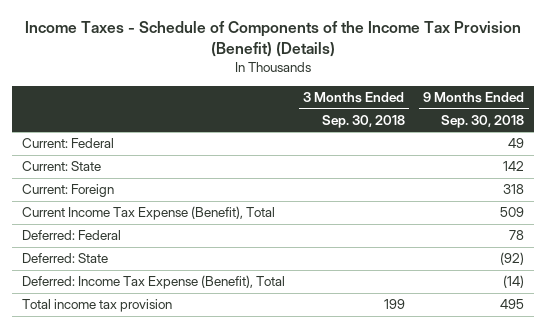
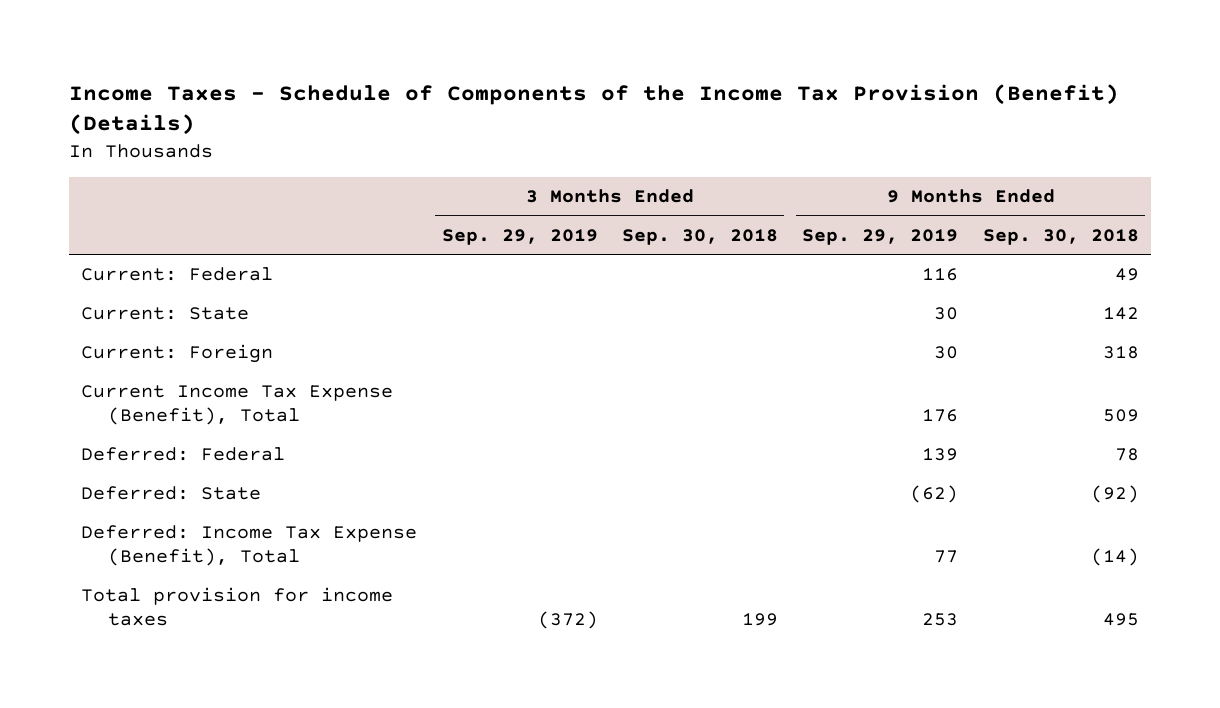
- | 3 Months Ended Sep. 30, 2018 | 9 Months Ended Sep. 30, 2018
+ | 3 Months Ended Sep. 29, 2019 | 3 Months Ended Sep. 30, 2018 | 9 Months Ended Sep. 29, 2019 | 9 Months Ended Sep. 30, 2018
- Total income tax provision | 199 | 495
+ Total provision for income taxes | (372) | 199 | 253 | 495

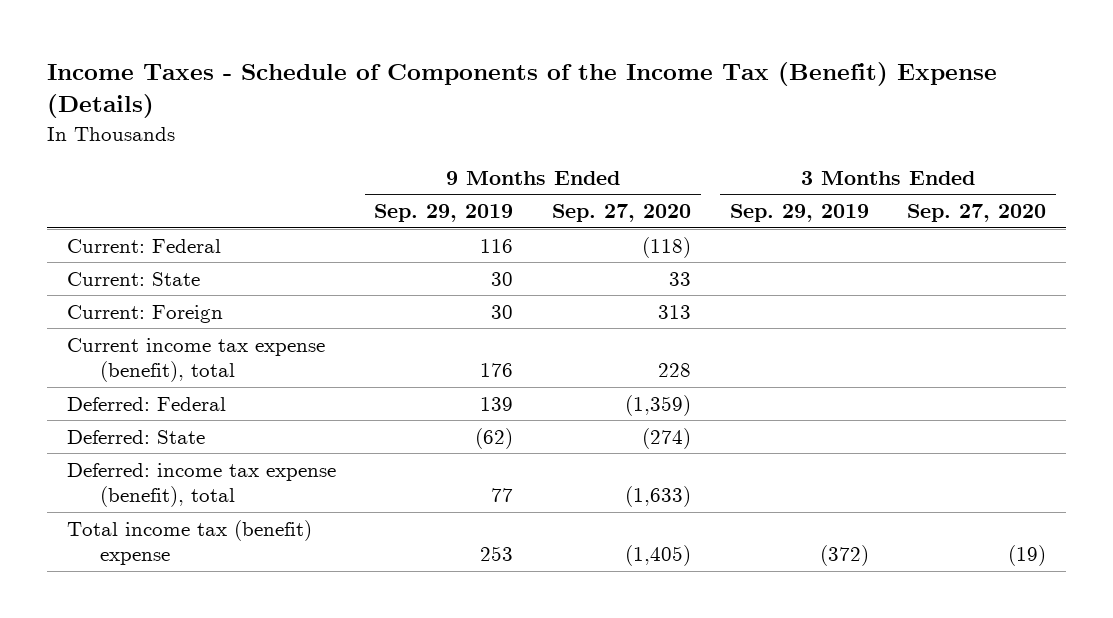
- Income Taxes - Schedule of Components of the Income Tax Provision (Benefit) (Details)
+ Income Taxes - Schedule of Components of the Income Tax (Benefit) Expense (Details)
- | 3 Months Ended Sep. 29, 2019 | 3 Months Ended Sep. 30, 2018 | 9 Months Ended Sep. 29, 2019 | 9 Months Ended Sep. 30, 2018
+ | 9 Months Ended Sep. 29, 2019 | 9 Months Ended Sep. 27, 2020 | 3 Months Ended Sep. 29, 2019 | 3 Months Ended Sep. 27, 2020
- Current Income Tax Expense (Benefit), Total | | | 176 | 509
+ Current income tax expense (benefit), total | 176 | 228 | |
- Deferred: Income Tax Expense (Benefit), Total | | | 77 | (14)
- Total provision for income taxes | (372) | 199 | 253 | 495
+ Deferred: income tax expense (benefit), total | 77 | (1,633) | |
+ Total income tax (benefit) expense | 253 | (1,405) | (372) | (19)

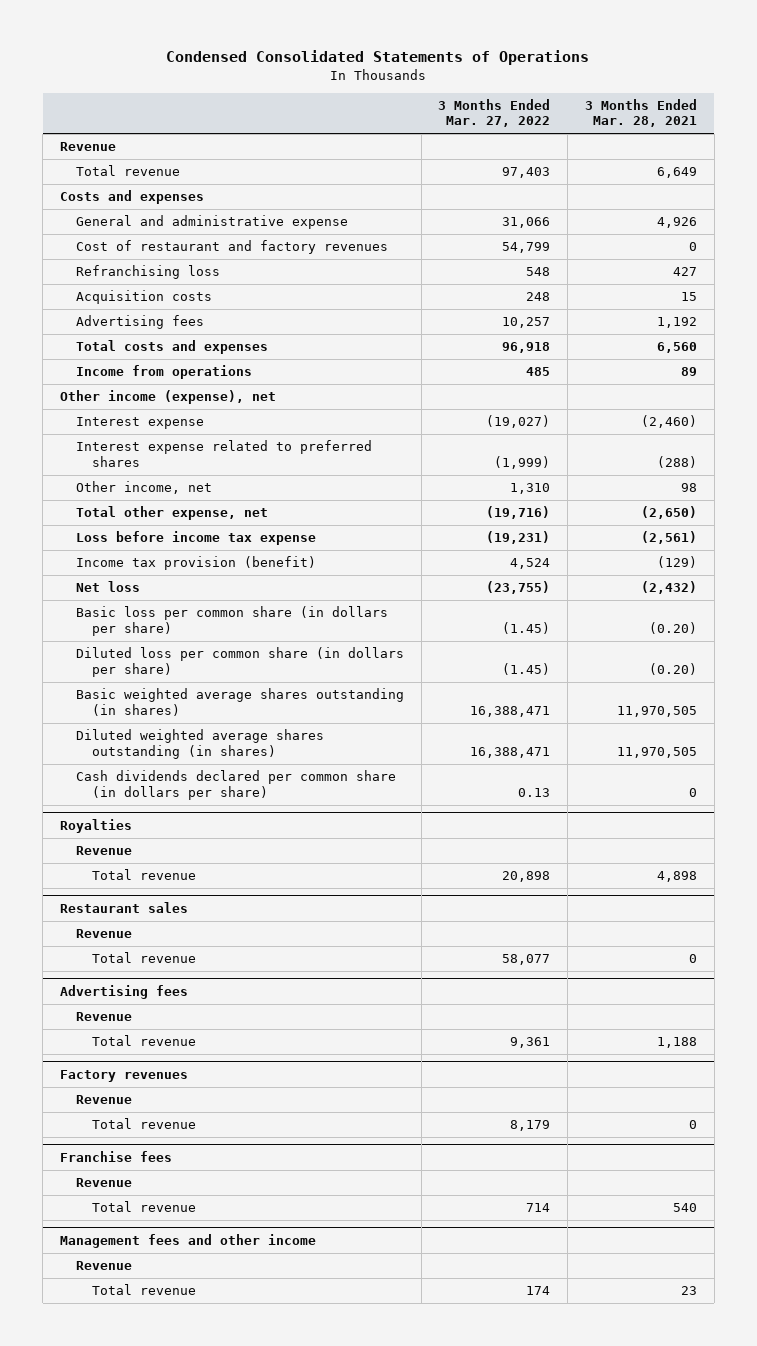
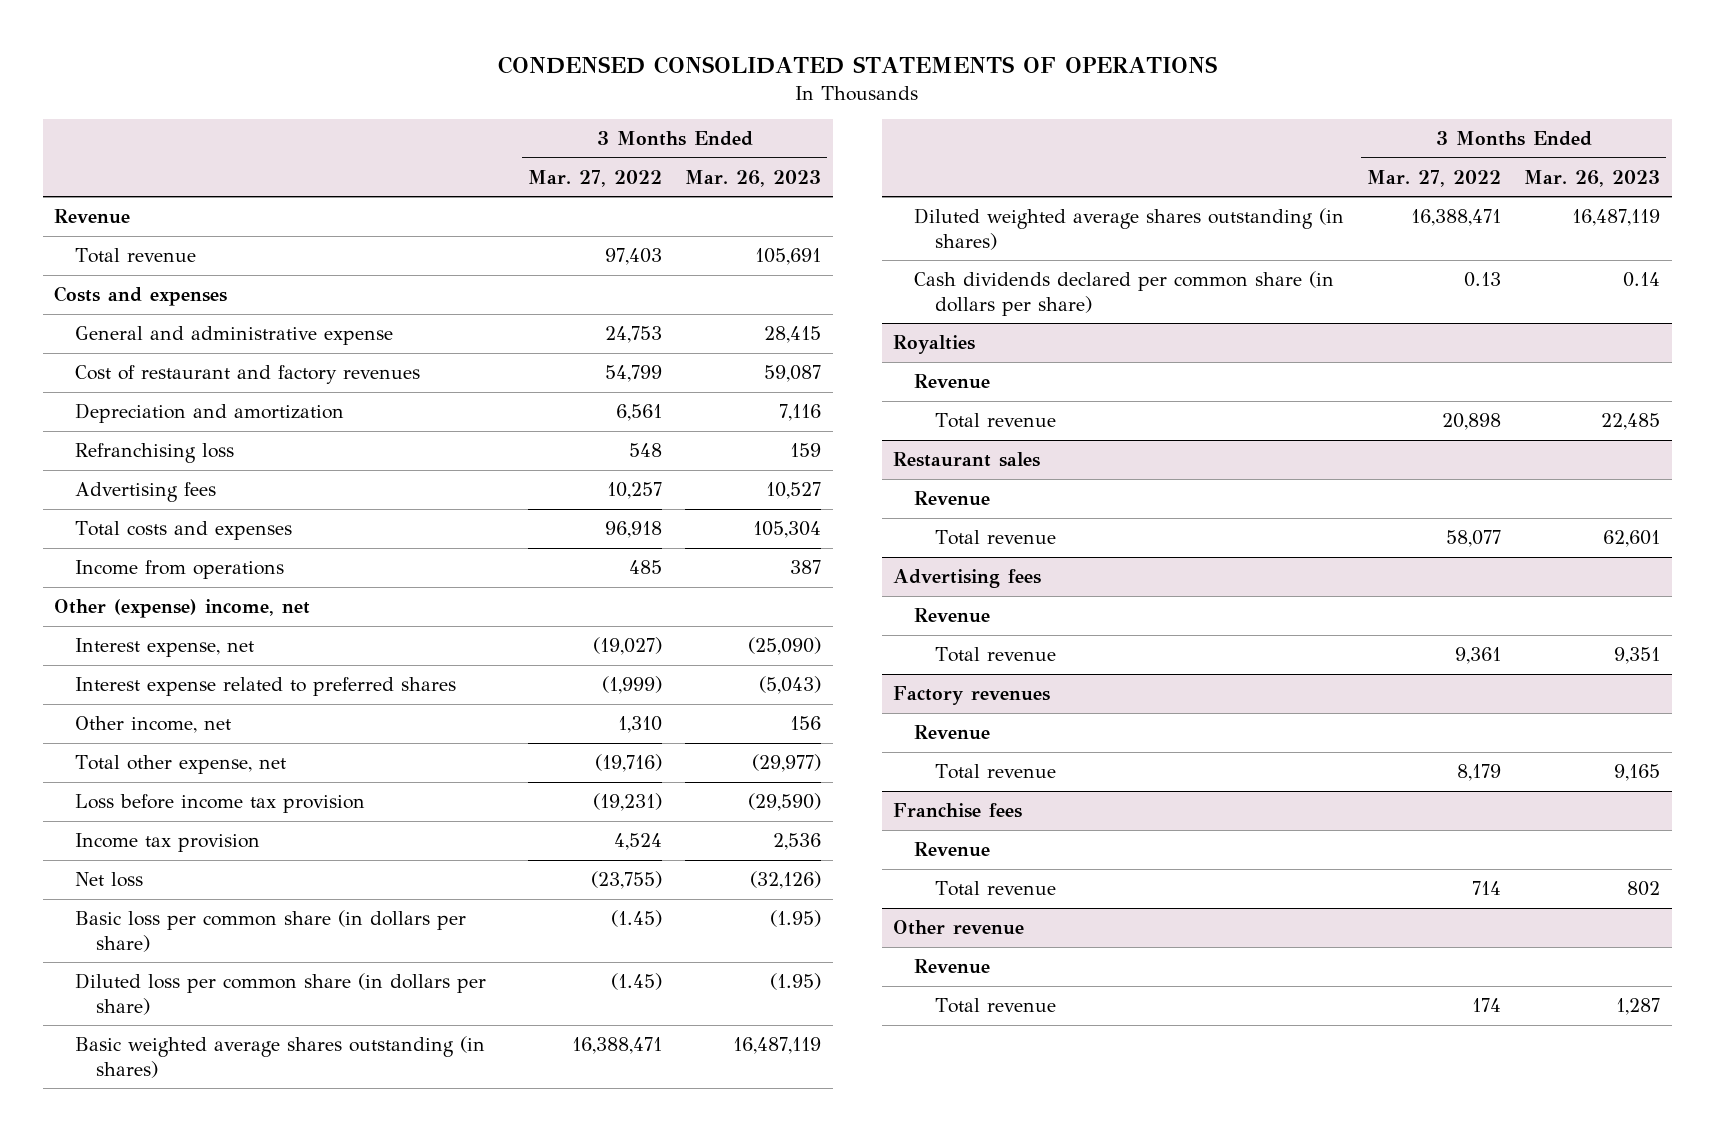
- Condensed Consolidated Statements of Operations
+ CONDENSED CONSOLIDATED STATEMENTS OF OPERATIONS
- | 3 Months Ended Mar. 27, 2022 | 3 Months Ended Mar. 28, 2021
+ | 3 Months Ended Mar. 27, 2022 | 3 Months Ended Mar. 26, 2023
- General and administrative expense | 31,066 | 4,926
+ General and administrative expense | 24,753 | 28,415
+ Depreciation and amortization | 6,561 | 7,116
- Acquisition costs | 248 | 15
- Other income (expense), net
- Interest expense | (19,027) | (2,460)
+ Other (expense) income, net
+ Interest expense, net | (19,027) | (25,090)
- Loss before income tax expense | (19,231) | (2,561)
- Income tax provision (benefit) | 4,524 | (129)
+ Loss before income tax provision | (19,231) | (29,590)
+ Income tax provision | 4,524 | 2,536
- Management fees and other income
+ Other revenue

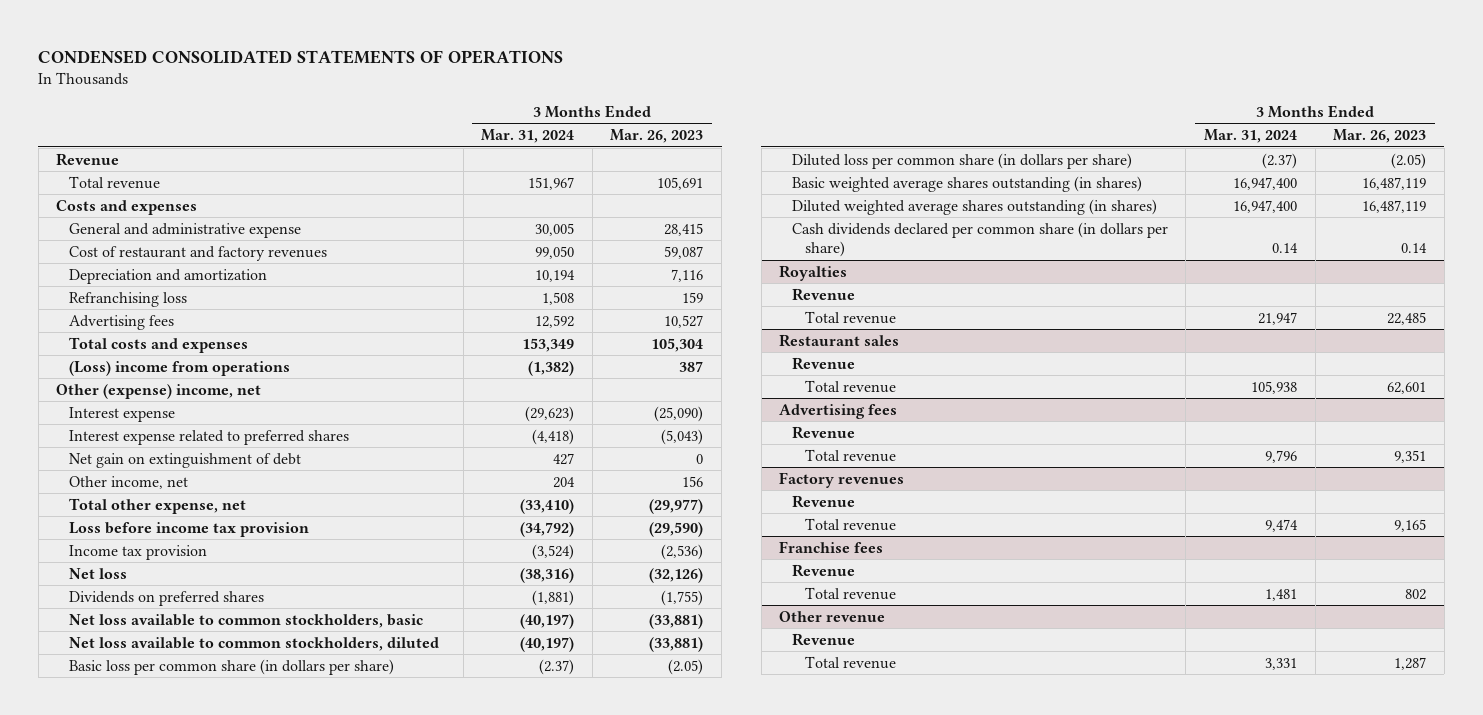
- | 3 Months Ended Mar. 27, 2022 | 3 Months Ended Mar. 26, 2023
+ | 3 Months Ended Mar. 31, 2024 | 3 Months Ended Mar. 26, 2023
- Income from operations | 485 | 387
+ (Loss) income from operations | (1,382) | 387
- Interest expense, net | (19,027) | (25,090)
+ Interest expense | (29,623) | (25,090)
+ Net gain on extinguishment of debt | 427 | 0
- Income tax provision | 4,524 | 2,536
+ Income tax provision | (3,524) | (2,536)
- Basic loss per common share (in dollars per share) | (1.45) | (1.95)
- Diluted loss per common share (in dollars per share) | (1.45) | (1.95)
+ Dividends on preferred shares | (1,881) | (1,755)
+ Net loss available to common stockholders, basic | (40,197) | (33,881)
+ Net loss available to common stockholders, diluted | (40,197) | (33,881)
+ Basic loss per common share (in dollars per share) | (2.37) | (2.05)
+ Diluted loss per common share (in dollars per share) | (2.37) | (2.05)

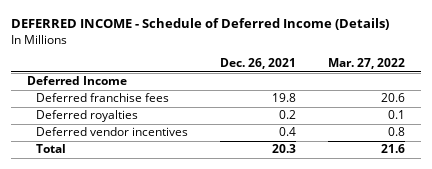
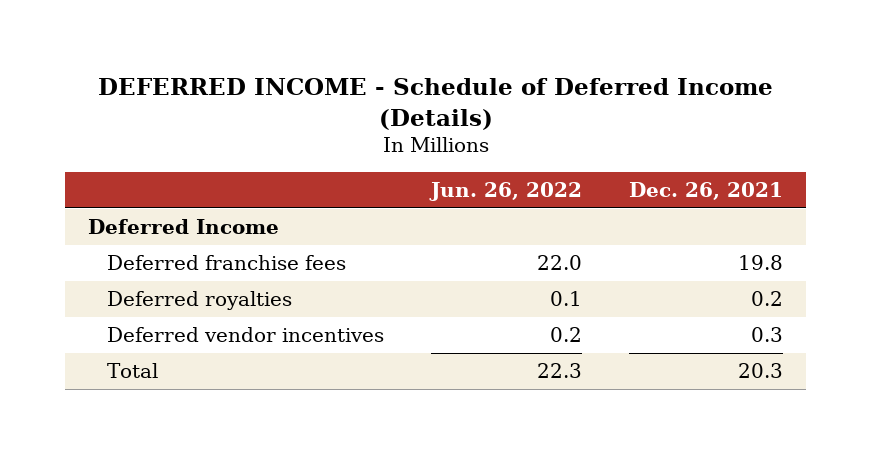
- | Dec. 26, 2021 | Mar. 27, 2022
+ | Jun. 26, 2022 | Dec. 26, 2021
- Deferred vendor incentives | 0.4 | 0.8
+ Deferred vendor incentives | 0.2 | 0.3

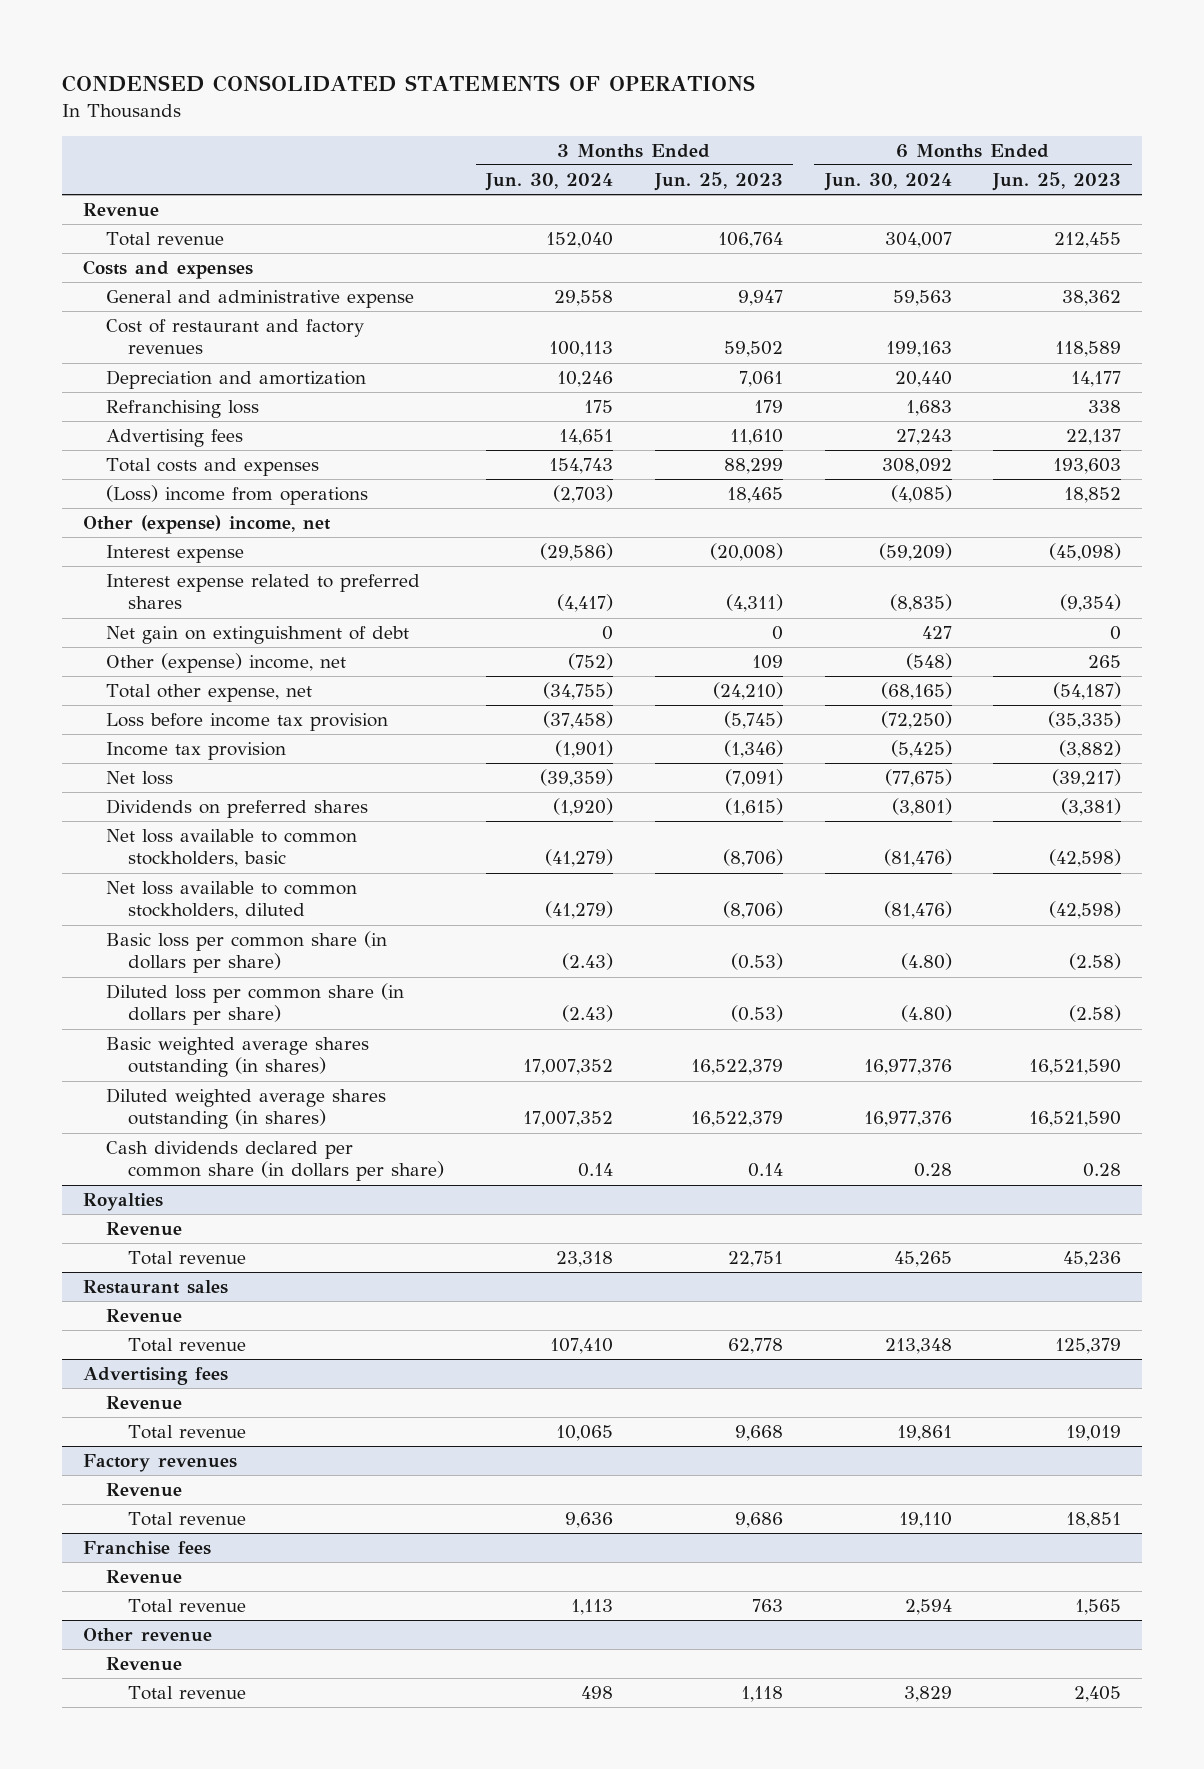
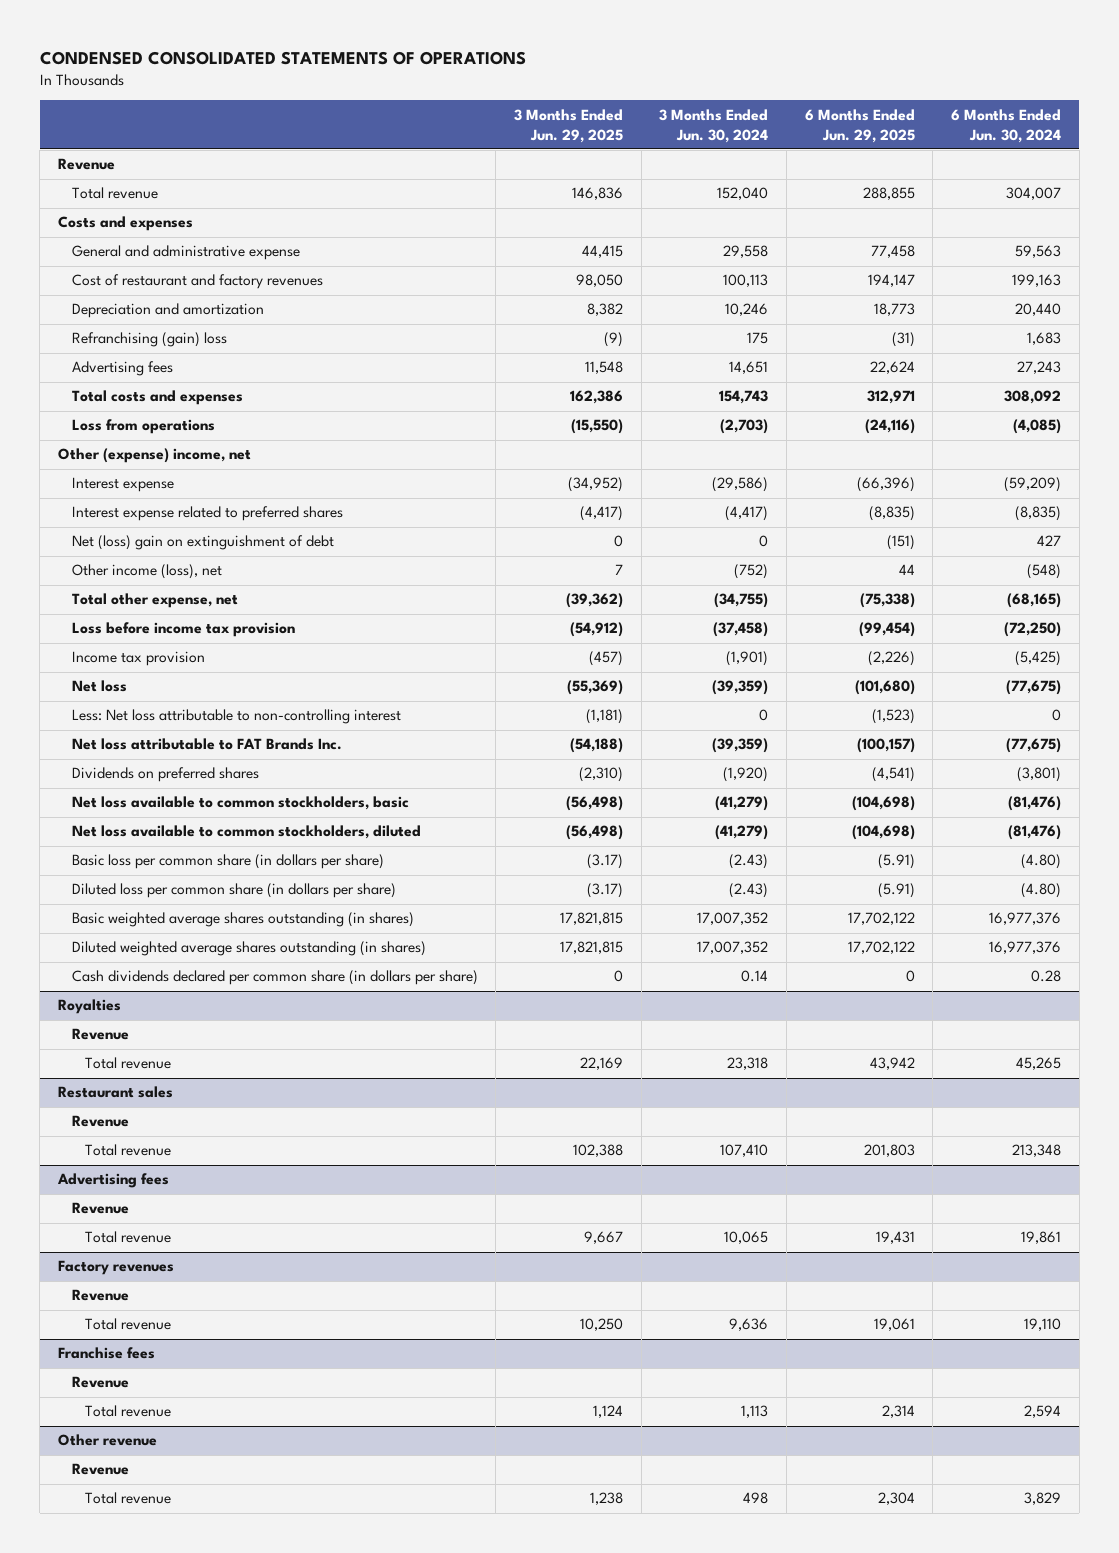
- | 3 Months Ended Jun. 30, 2024 | 3 Months Ended Jun. 25, 2023 | 6 Months Ended Jun. 30, 2024 | 6 Months Ended Jun. 25, 2023
+ | 3 Months Ended Jun. 29, 2025 | 3 Months Ended Jun. 30, 2024 | 6 Months Ended Jun. 29, 2025 | 6 Months Ended Jun. 30, 2024
- Refranchising loss | 175 | 179 | 1,683 | 338
+ Refranchising (gain) loss | (9) | 175 | (31) | 1,683
- (Loss) income from operations | (2,703) | 18,465 | (4,085) | 18,852
+ Loss from operations | (15,550) | (2,703) | (24,116) | (4,085)
- Net gain on extinguishment of debt | 0 | 0 | 427 | 0
- Other (expense) income, net | (752) | 109 | (548) | 265
+ Net (loss) gain on extinguishment of debt | 0 | 0 | (151) | 427
+ Other income (loss), net | 7 | (752) | 44 | (548)
+ Less: Net loss attributable to non-controlling interest | (1,181) | 0 | (1,523) | 0
+ Net loss attributable to FAT Brands Inc. | (54,188) | (39,359) | (100,157) | (77,675)

